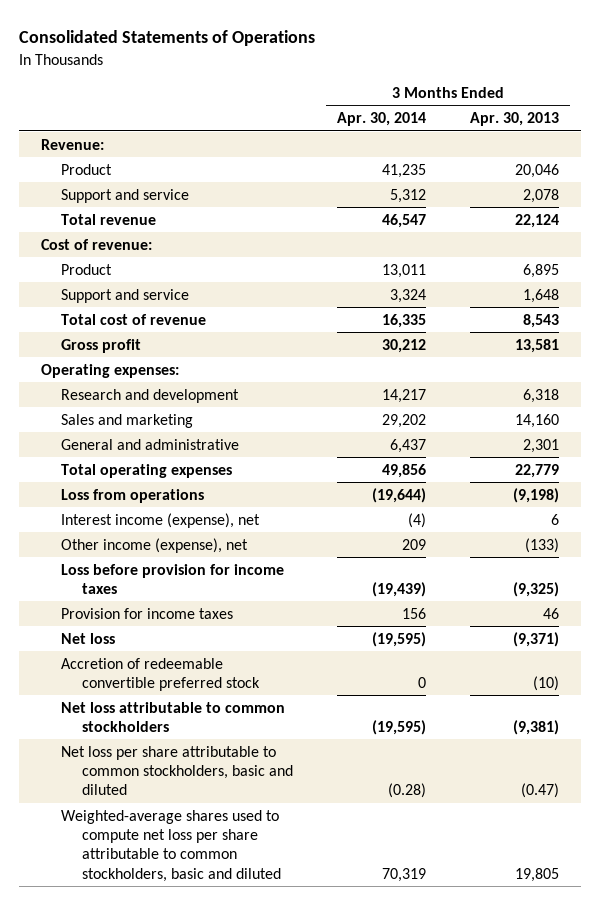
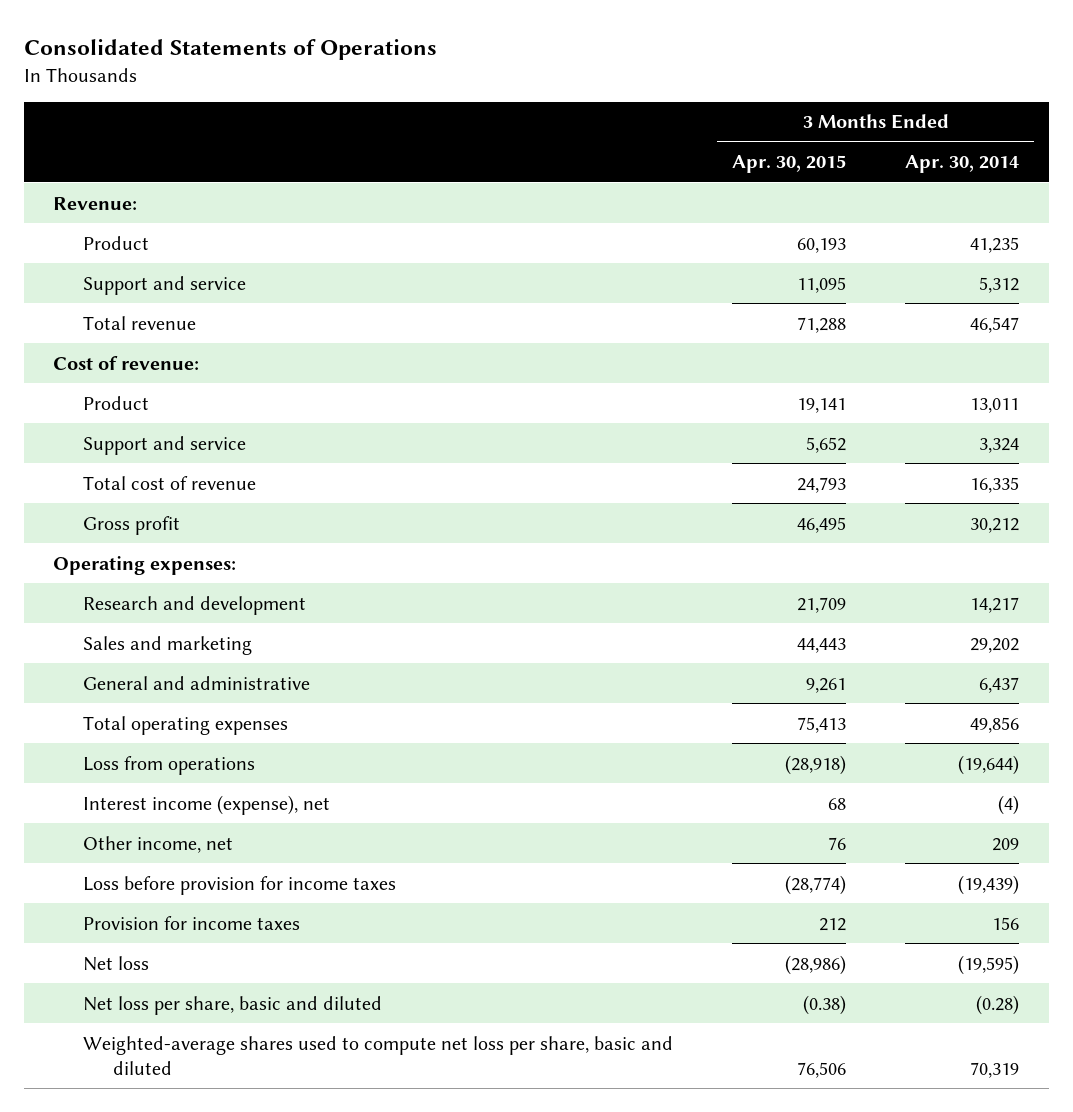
- | 3 Months Ended Apr. 30, 2014 | 3 Months Ended Apr. 30, 2013
+ | 3 Months Ended Apr. 30, 2015 | 3 Months Ended Apr. 30, 2014
- Other income (expense), net | 209 | (133)
+ Other income, net | 76 | 209
- Accretion of redeemable convertible preferred stock | 0 | (10)
- Net loss attributable to common stockholders | (19,595) | (9,381)
- Net loss per share attributable to common stockholders, basic and diluted | (0.28) | (0.47)
- Weighted-average shares used to compute net loss per share attributable to common stockholders, basic and diluted | 70,319 | 19,805
+ Net loss per share, basic and diluted | (0.38) | (0.28)
+ Weighted-average shares used to compute net loss per share, basic and diluted | 76,506 | 70,319

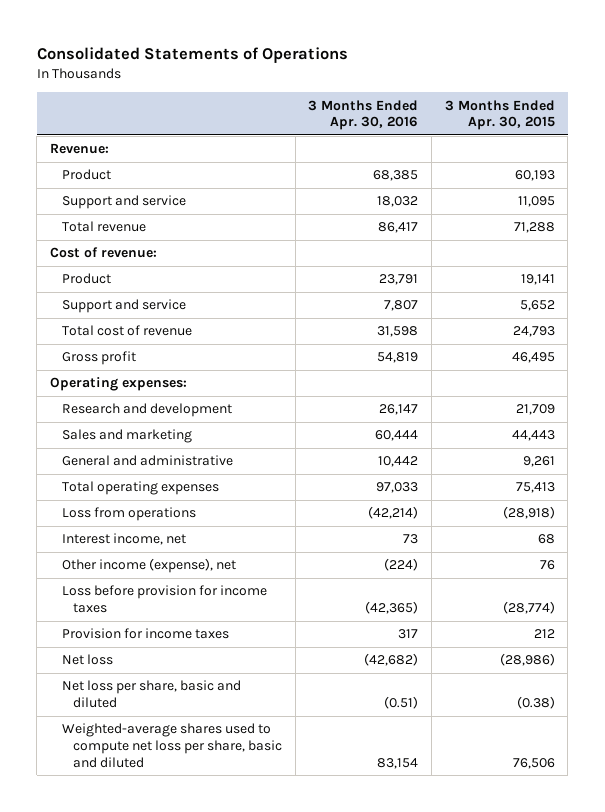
- | 3 Months Ended Apr. 30, 2015 | 3 Months Ended Apr. 30, 2014
+ | 3 Months Ended Apr. 30, 2016 | 3 Months Ended Apr. 30, 2015
- Interest income (expense), net | 68 | (4)
- Other income, net | 76 | 209
+ Interest income, net | 73 | 68
+ Other income (expense), net | (224) | 76

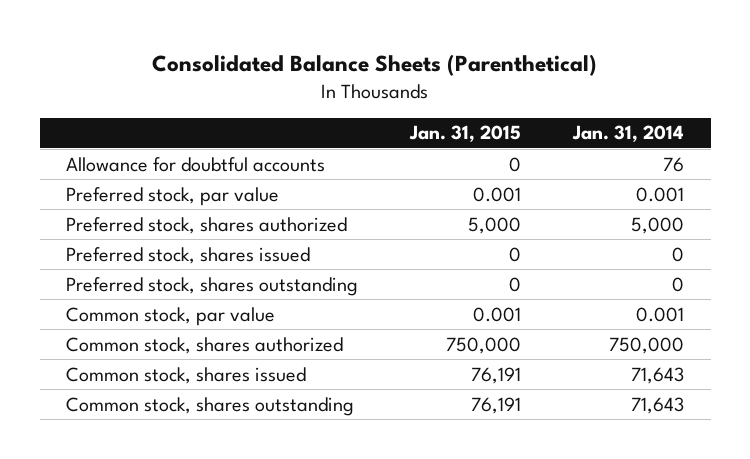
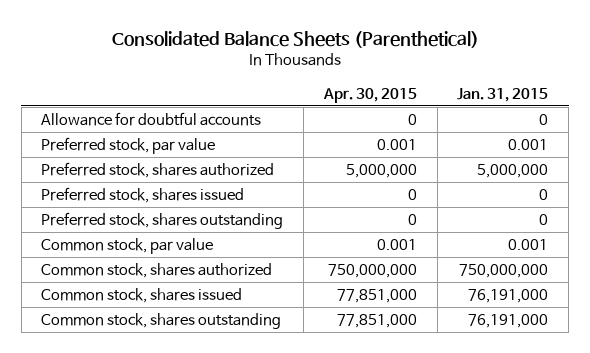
- | Jan. 31, 2015 | Jan. 31, 2014
+ | Apr. 30, 2015 | Jan. 31, 2015
- Preferred stock, shares authorized | 5,000 | 5,000
+ Preferred stock, shares authorized | 5,000,000 | 5,000,000
- Common stock, shares authorized | 750,000 | 750,000
- Common stock, shares issued | 76,191 | 71,643
- Common stock, shares outstanding | 76,191 | 71,643
+ Common stock, shares authorized | 750,000,000 | 750,000,000
+ Common stock, shares issued | 77,851,000 | 76,191,000
+ Common stock, shares outstanding | 77,851,000 | 76,191,000

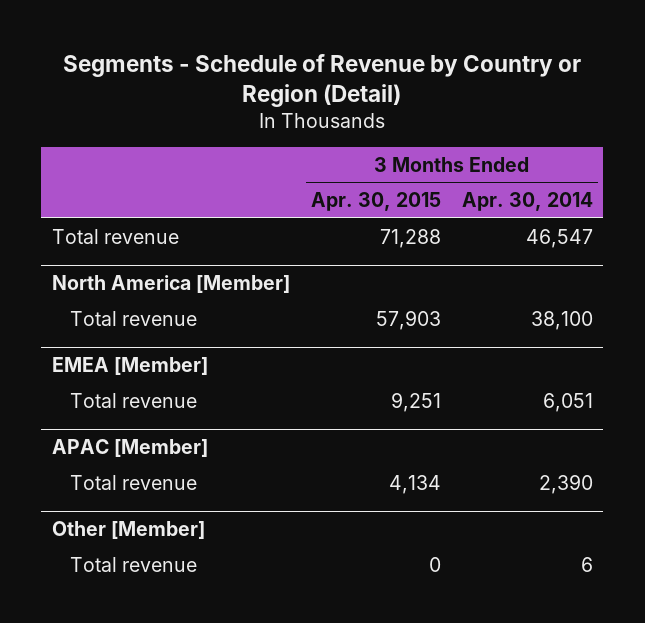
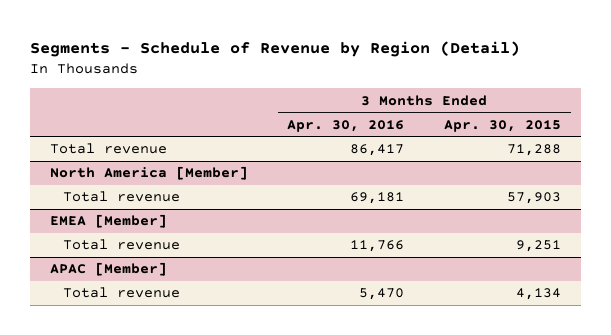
- Segments - Schedule of Revenue by Country or Region (Detail)
+ Segments - Schedule of Revenue by Region (Detail)
- | 3 Months Ended Apr. 30, 2015 | 3 Months Ended Apr. 30, 2014
+ | 3 Months Ended Apr. 30, 2016 | 3 Months Ended Apr. 30, 2015
- Other [Member]
- Total revenue | 0 | 6

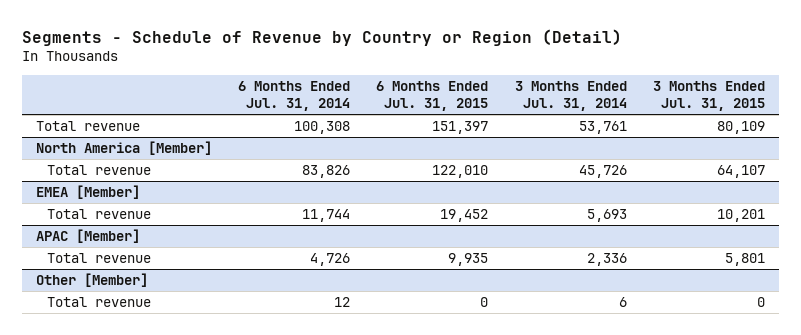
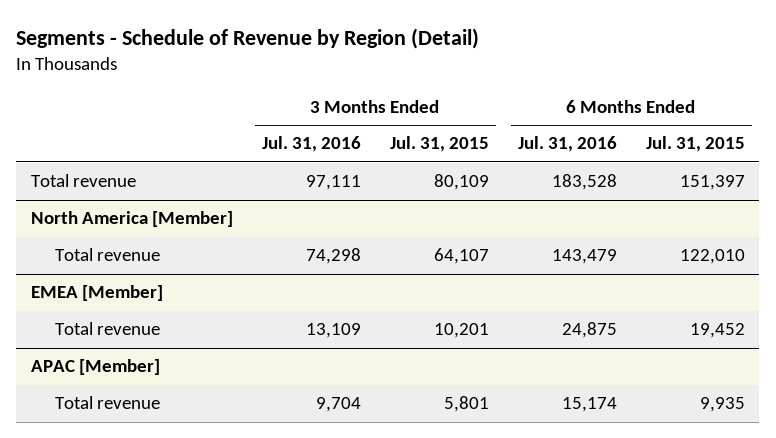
- Segments - Schedule of Revenue by Country or Region (Detail)
+ Segments - Schedule of Revenue by Region (Detail)
- | 6 Months Ended Jul. 31, 2014 | 6 Months Ended Jul. 31, 2015 | 3 Months Ended Jul. 31, 2014 | 3 Months Ended Jul. 31, 2015
+ | 3 Months Ended Jul. 31, 2016 | 3 Months Ended Jul. 31, 2015 | 6 Months Ended Jul. 31, 2016 | 6 Months Ended Jul. 31, 2015
- Other [Member]
- Total revenue | 12 | 0 | 6 | 0

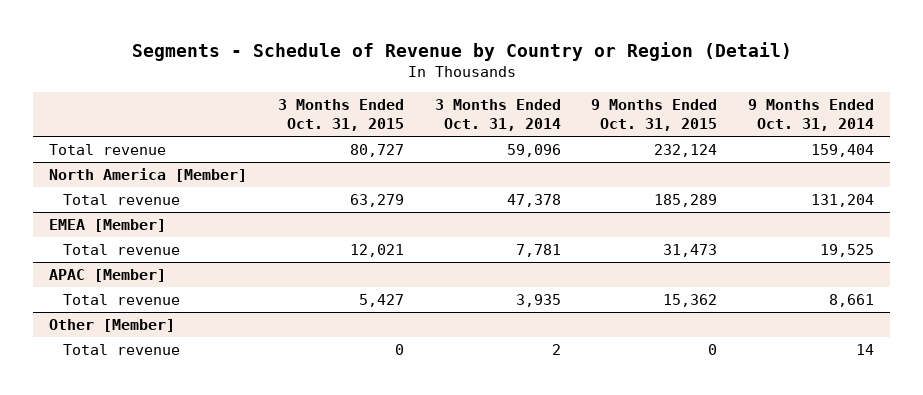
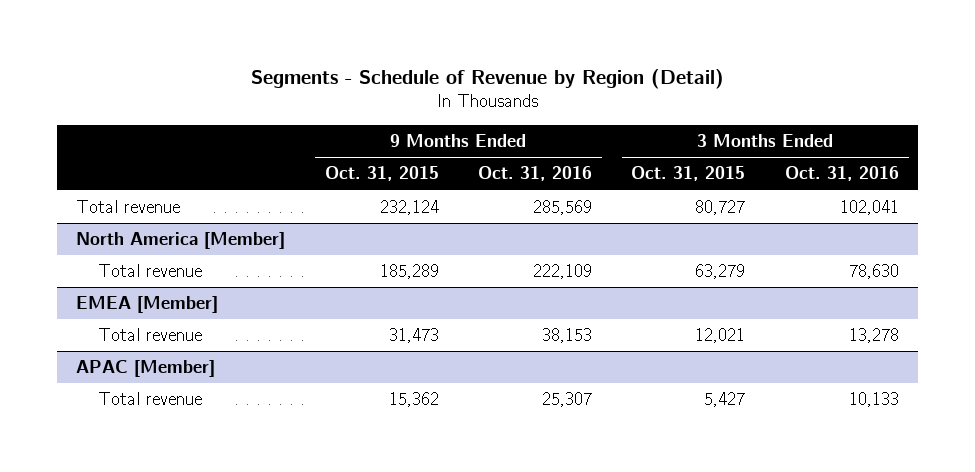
- Segments - Schedule of Revenue by Country or Region (Detail)
+ Segments - Schedule of Revenue by Region (Detail)
- | 3 Months Ended Oct. 31, 2015 | 3 Months Ended Oct. 31, 2014 | 9 Months Ended Oct. 31, 2015 | 9 Months Ended Oct. 31, 2014
+ | 9 Months Ended Oct. 31, 2015 | 9 Months Ended Oct. 31, 2016 | 3 Months Ended Oct. 31, 2015 | 3 Months Ended Oct. 31, 2016
- Other [Member]
- Total revenue | 0 | 2 | 0 | 14

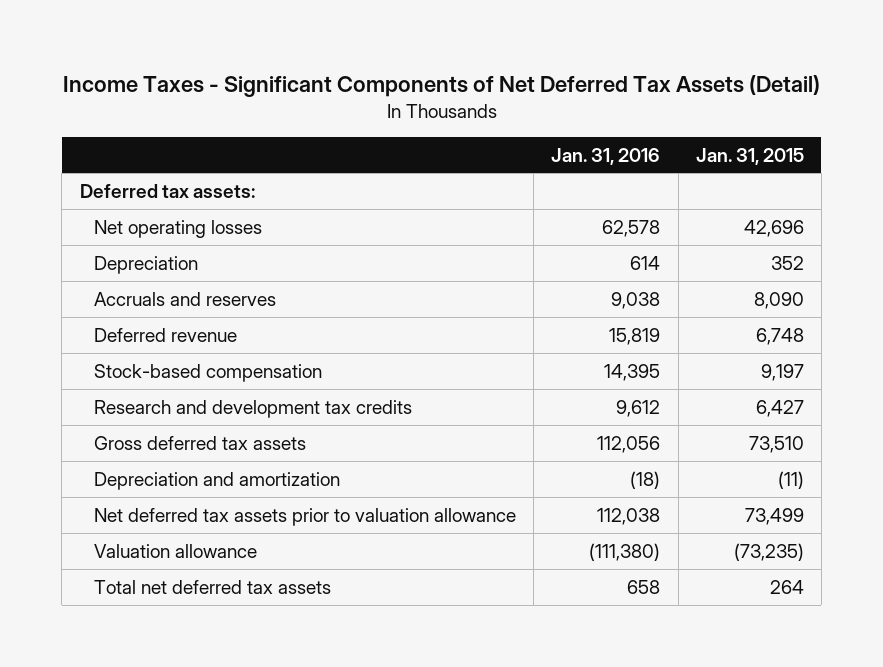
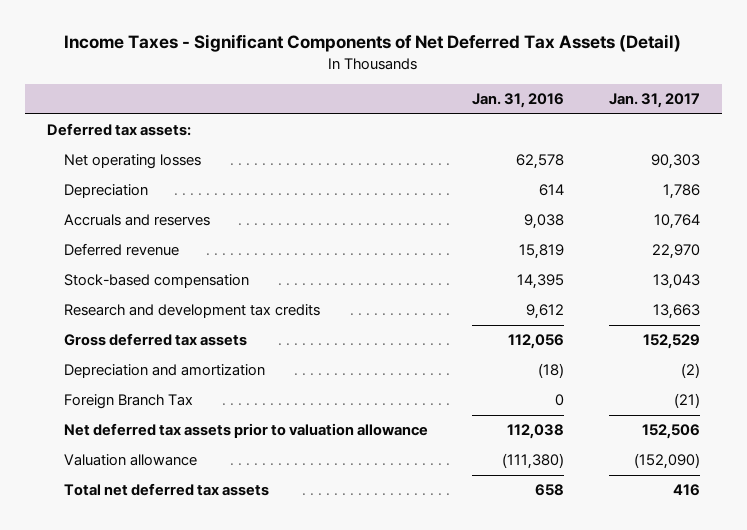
- | Jan. 31, 2016 | Jan. 31, 2015
+ | Jan. 31, 2016 | Jan. 31, 2017
+ Foreign Branch Tax | 0 | (21)

